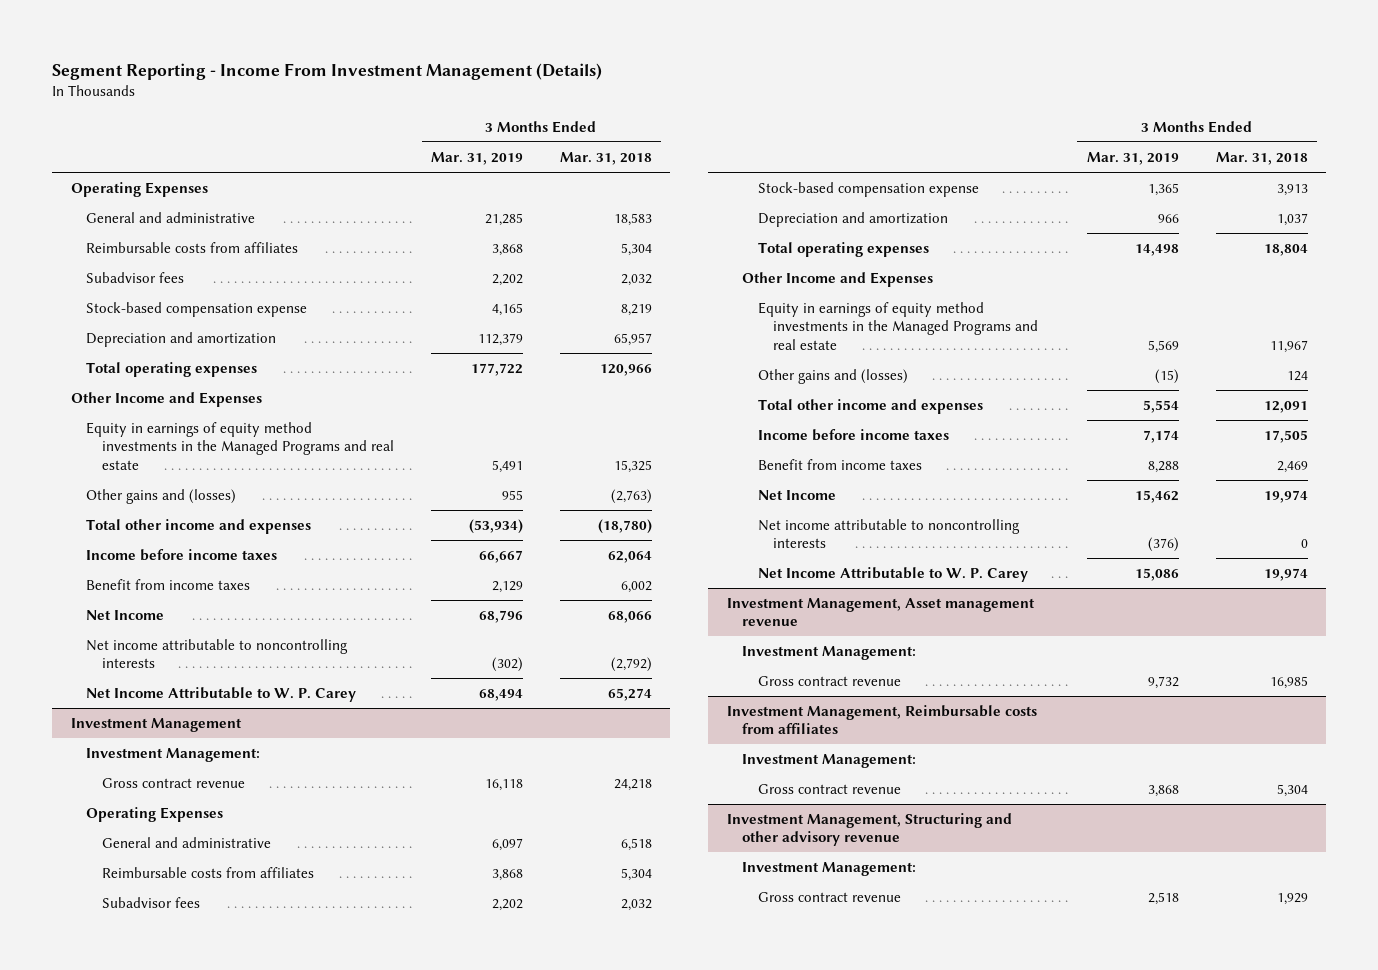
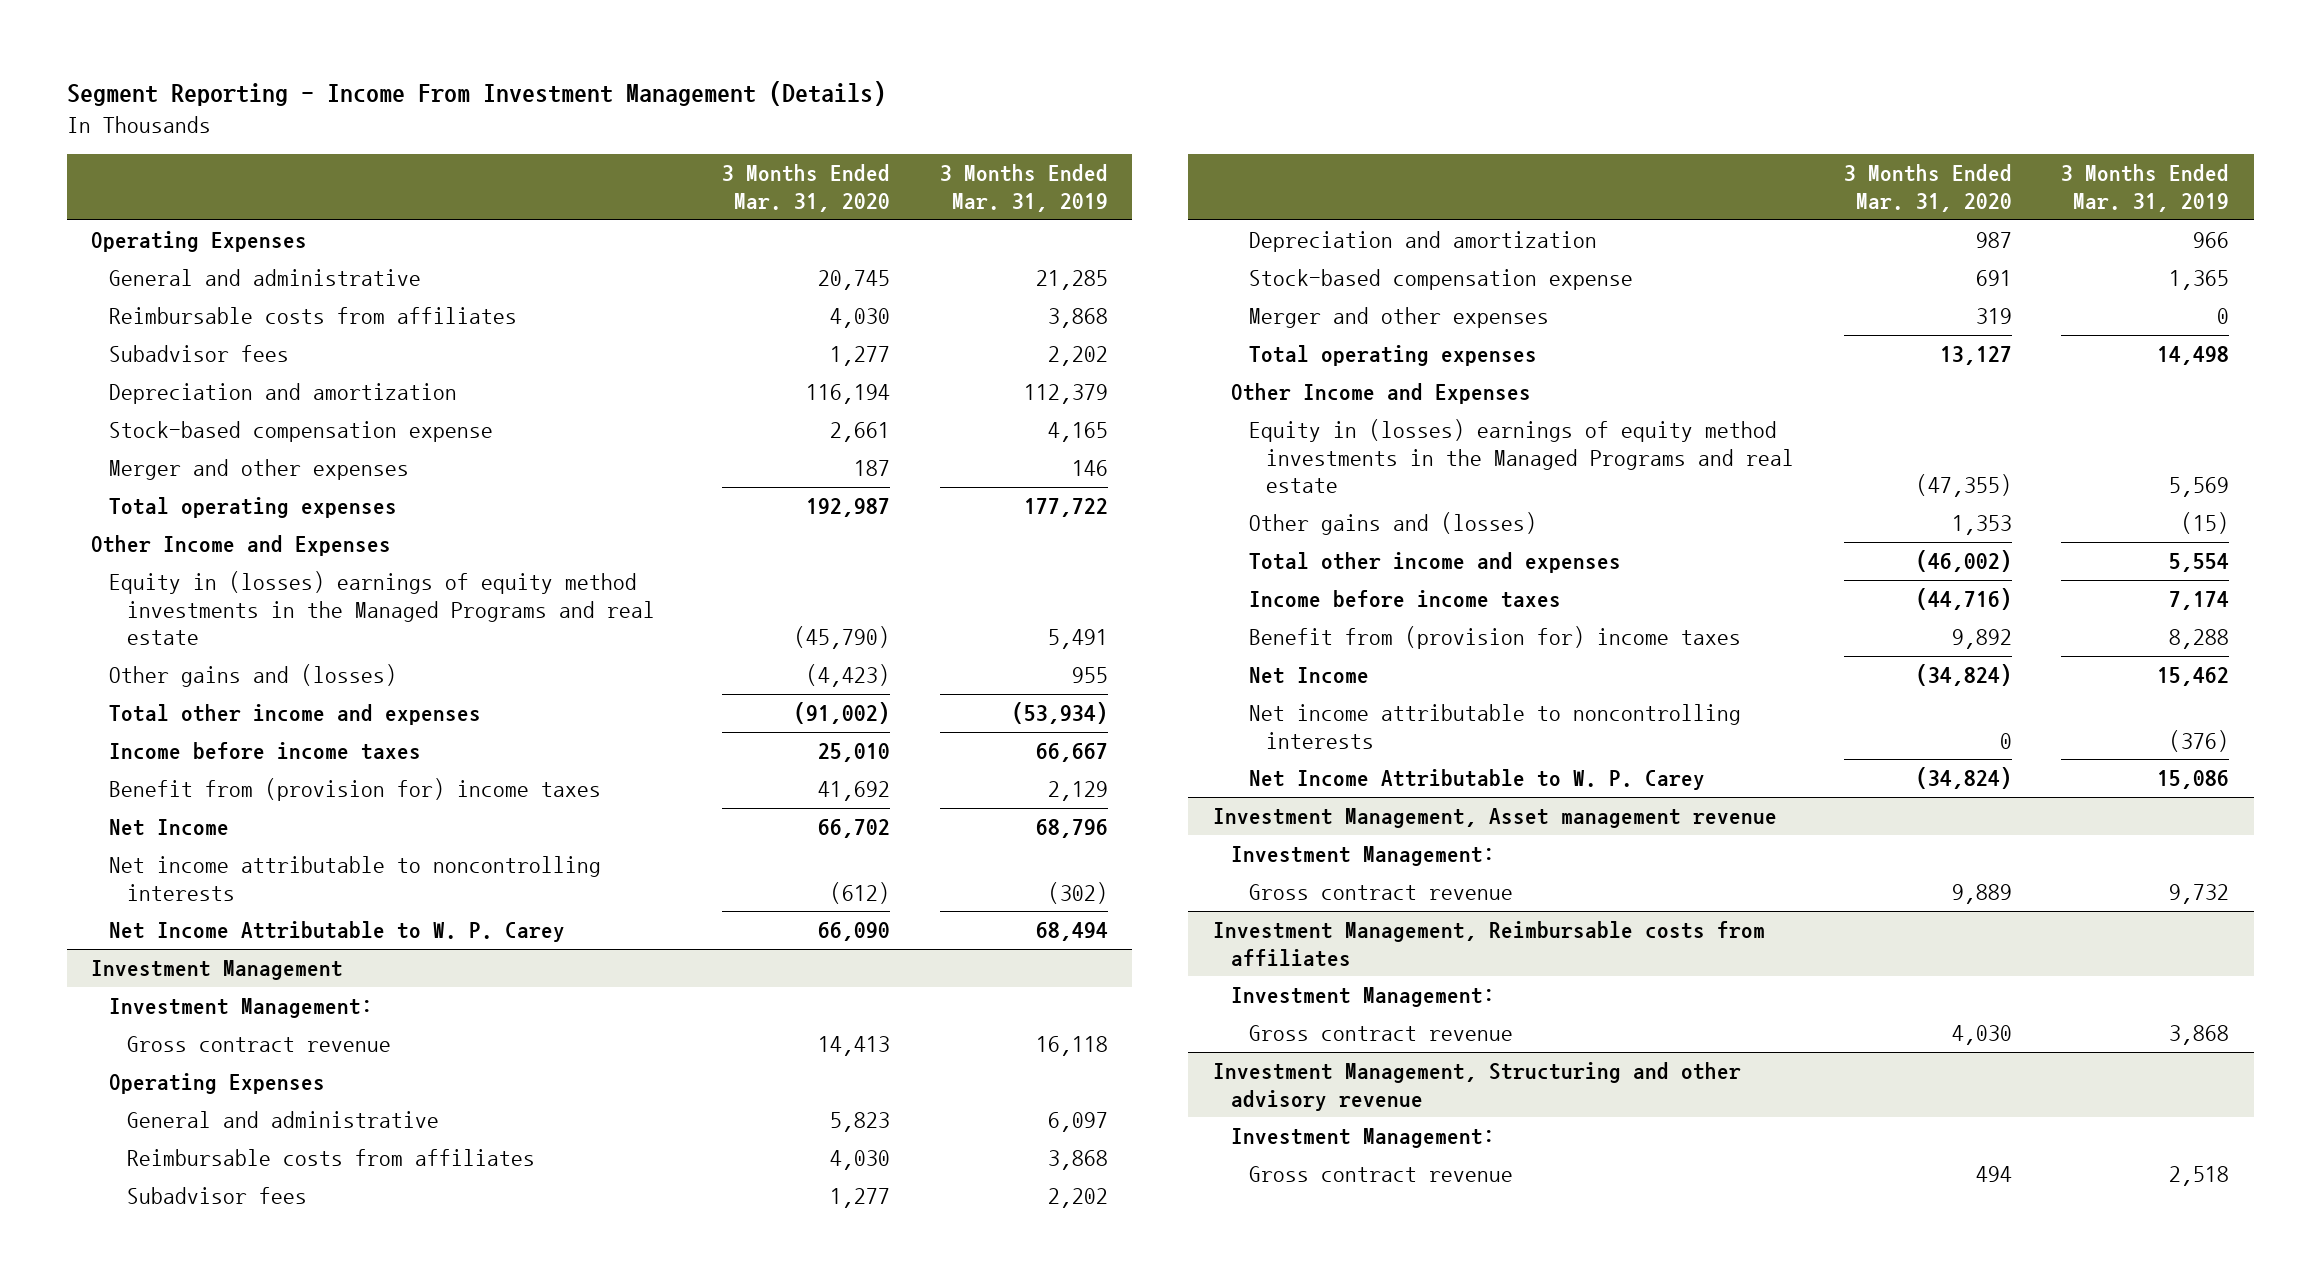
- | 3 Months Ended Mar. 31, 2019 | 3 Months Ended Mar. 31, 2018
+ | 3 Months Ended Mar. 31, 2020 | 3 Months Ended Mar. 31, 2019
moved down: Stock-based compensation expense | 2,661 | 4,165
+ Merger and other expenses | 187 | 146
- Equity in earnings of equity method investments in the Managed Programs and real estate | 5,491 | 15,325
+ Equity in (losses) earnings of equity method investments in the Managed Programs and real estate | (45,790) | 5,491
- Benefit from income taxes | 2,129 | 6,002
+ Benefit from (provision for) income taxes | 41,692 | 2,129
@ Investment Management
moved down: Stock-based compensation expense | 691 | 1,365
+ Merger and other expenses | 319 | 0
- Equity in earnings of equity method investments in the Managed Programs and real estate | 5,569 | 11,967
+ Equity in (losses) earnings of equity method investments in the Managed Programs and real estate | (47,355) | 5,569
- Benefit from income taxes | 8,288 | 2,469
+ Benefit from (provision for) income taxes | 9,892 | 8,288

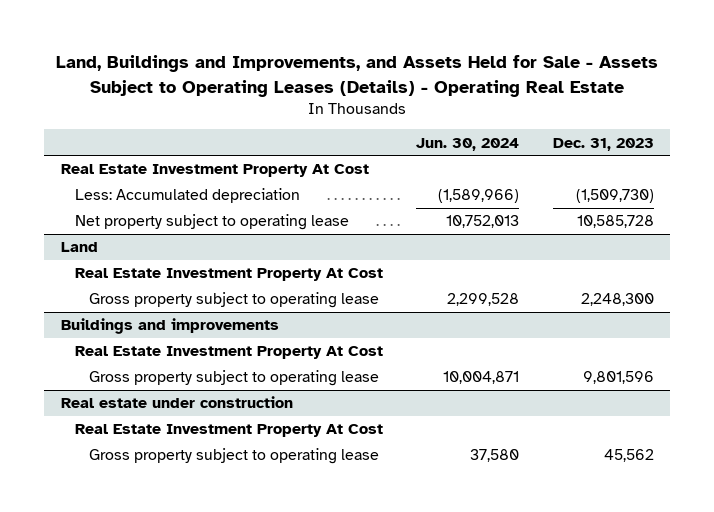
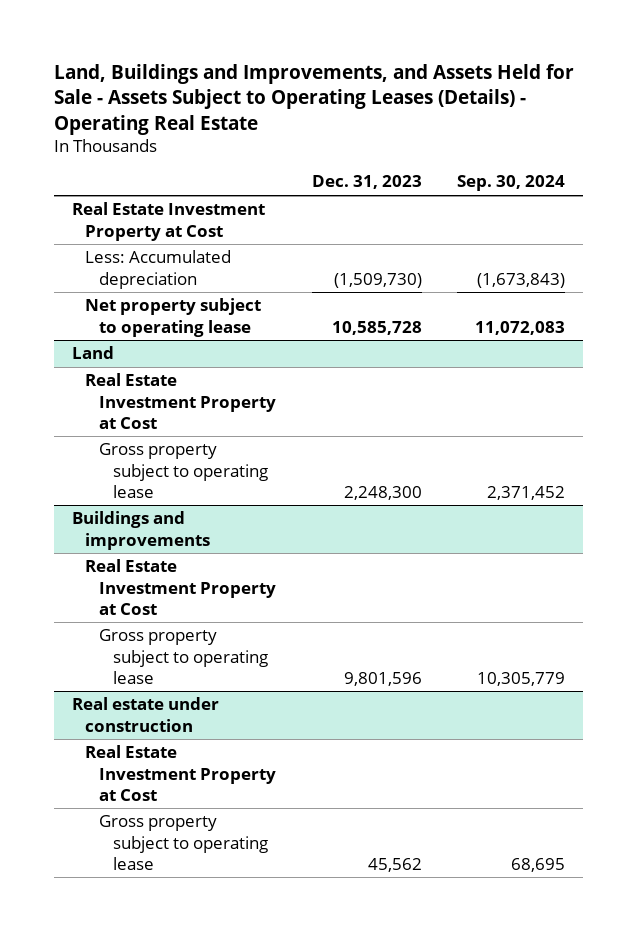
- | Jun. 30, 2024 | Dec. 31, 2023
+ | Dec. 31, 2023 | Sep. 30, 2024
- Real Estate Investment Property At Cost
+ Real Estate Investment Property at Cost
@ Land
- Real Estate Investment Property At Cost
+ Real Estate Investment Property at Cost
@ Buildings and improvements
- Real Estate Investment Property At Cost
+ Real Estate Investment Property at Cost
@ Real estate under construction
- Real Estate Investment Property At Cost
+ Real Estate Investment Property at Cost

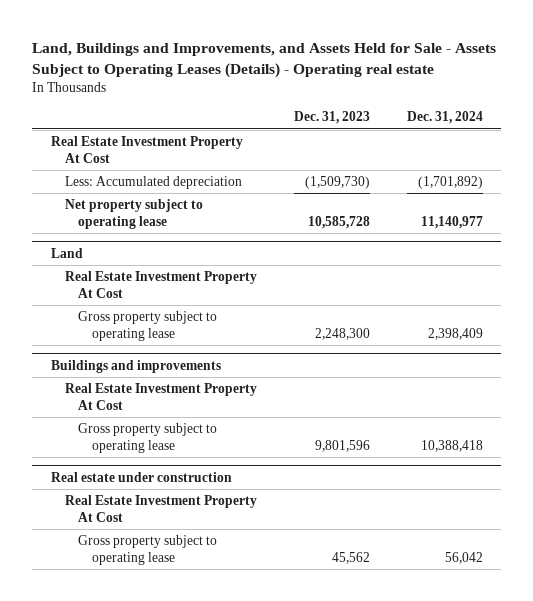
- Land, Buildings and Improvements, and Assets Held for Sale - Assets Subject to Operating Leases (Details) - Operating Real Estate
+ Land, Buildings and Improvements, and Assets Held for Sale - Assets Subject to Operating Leases (Details) - Operating real estate
- | Dec. 31, 2023 | Sep. 30, 2024
+ | Dec. 31, 2023 | Dec. 31, 2024
- Real Estate Investment Property at Cost
+ Real Estate Investment Property At Cost
@ Land
- Real Estate Investment Property at Cost
+ Real Estate Investment Property At Cost
@ Buildings and improvements
- Real Estate Investment Property at Cost
+ Real Estate Investment Property At Cost
@ Real estate under construction
- Real Estate Investment Property at Cost
+ Real Estate Investment Property At Cost

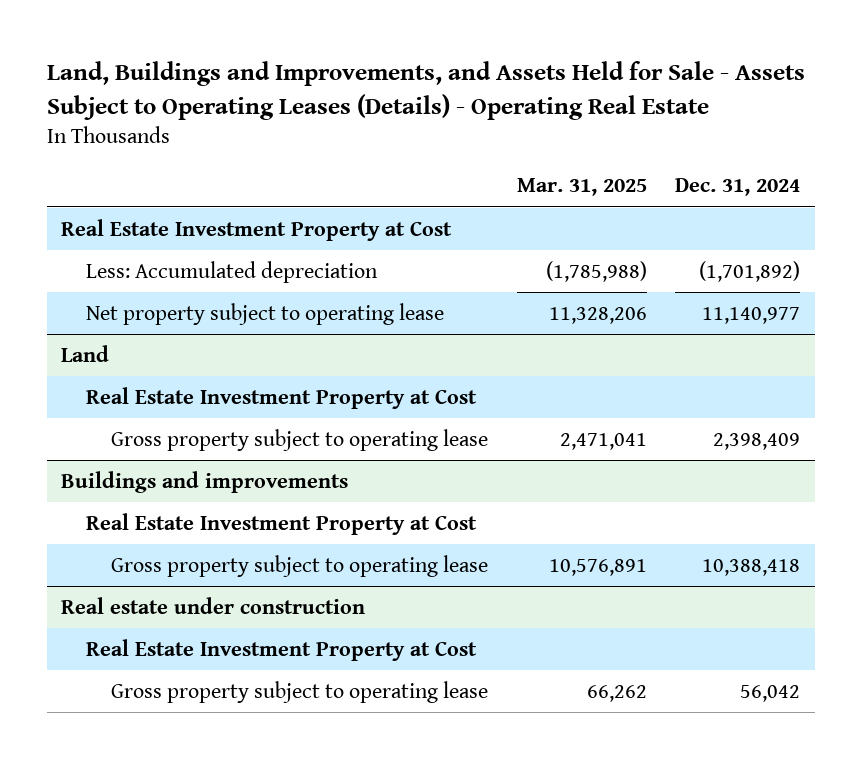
- Land, Buildings and Improvements, and Assets Held for Sale - Assets Subject to Operating Leases (Details) - Operating real estate
+ Land, Buildings and Improvements, and Assets Held for Sale - Assets Subject to Operating Leases (Details) - Operating Real Estate
- | Dec. 31, 2023 | Dec. 31, 2024
+ | Mar. 31, 2025 | Dec. 31, 2024
- Real Estate Investment Property At Cost
+ Real Estate Investment Property at Cost
@ Land
- Real Estate Investment Property At Cost
+ Real Estate Investment Property at Cost
@ Buildings and improvements
- Real Estate Investment Property At Cost
+ Real Estate Investment Property at Cost
@ Real estate under construction
- Real Estate Investment Property At Cost
+ Real Estate Investment Property at Cost

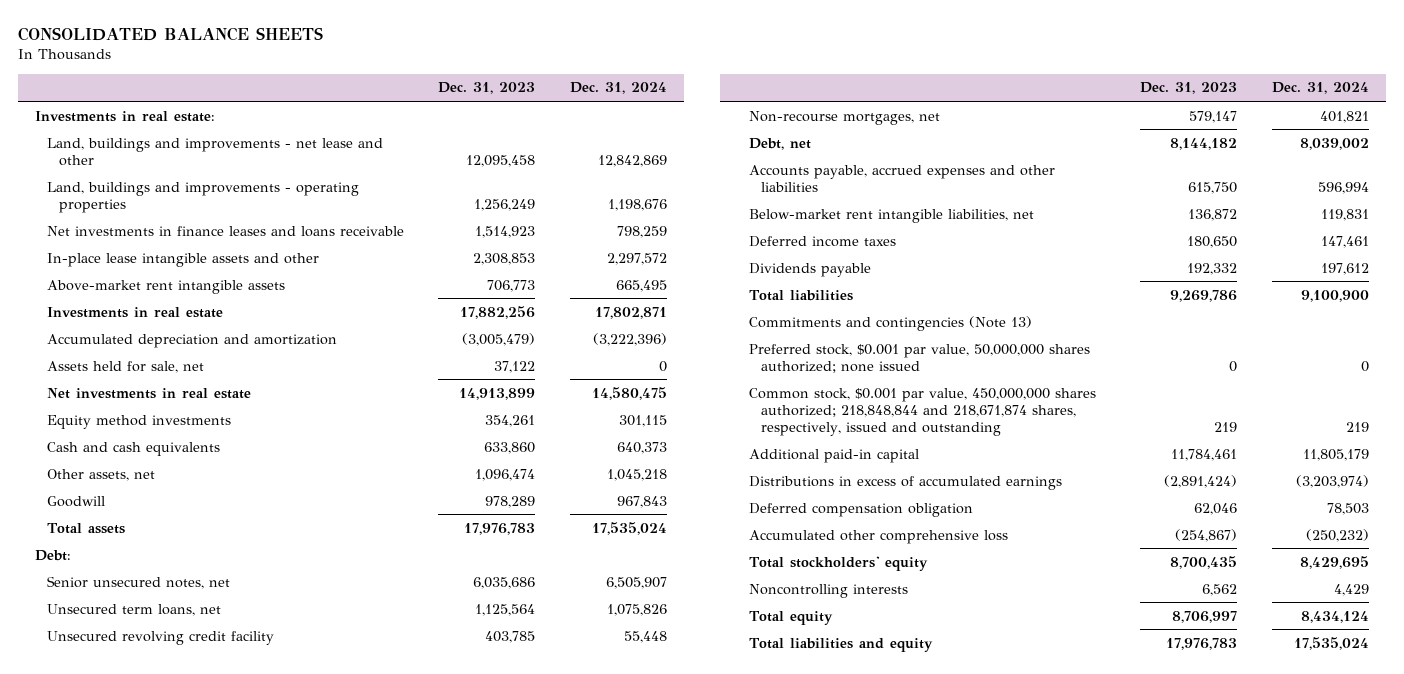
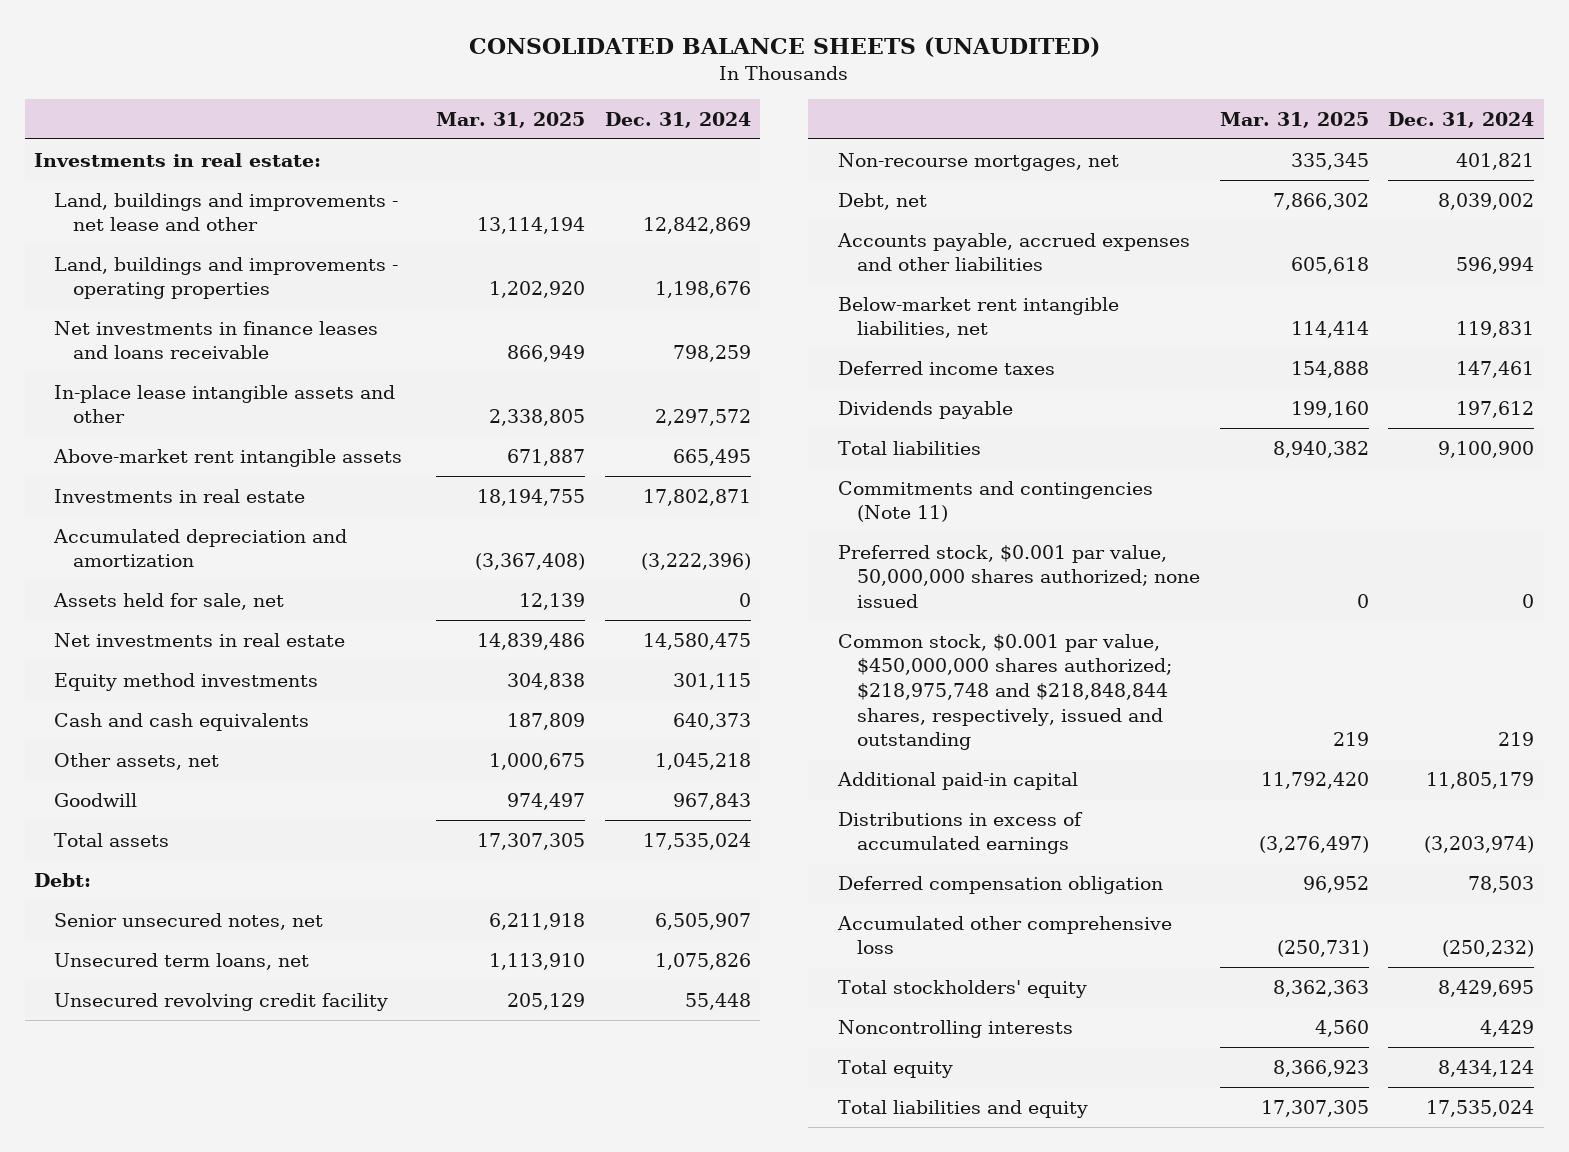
- CONSOLIDATED BALANCE SHEETS
+ CONSOLIDATED BALANCE SHEETS (UNAUDITED)
- | Dec. 31, 2023 | Dec. 31, 2024
+ | Mar. 31, 2025 | Dec. 31, 2024
- Commitments and contingencies (Note 13)
+ Commitments and contingencies (Note 11)
- Common stock, $0.001 par value, 450,000,000 shares authorized; 218,848,844 and 218,671,874 shares, respectively, issued and outstanding | 219 | 219
+ Common stock, $0.001 par value, $450,000,000 shares authorized; $218,975,748 and $218,848,844 shares, respectively, issued and outstanding | 219 | 219

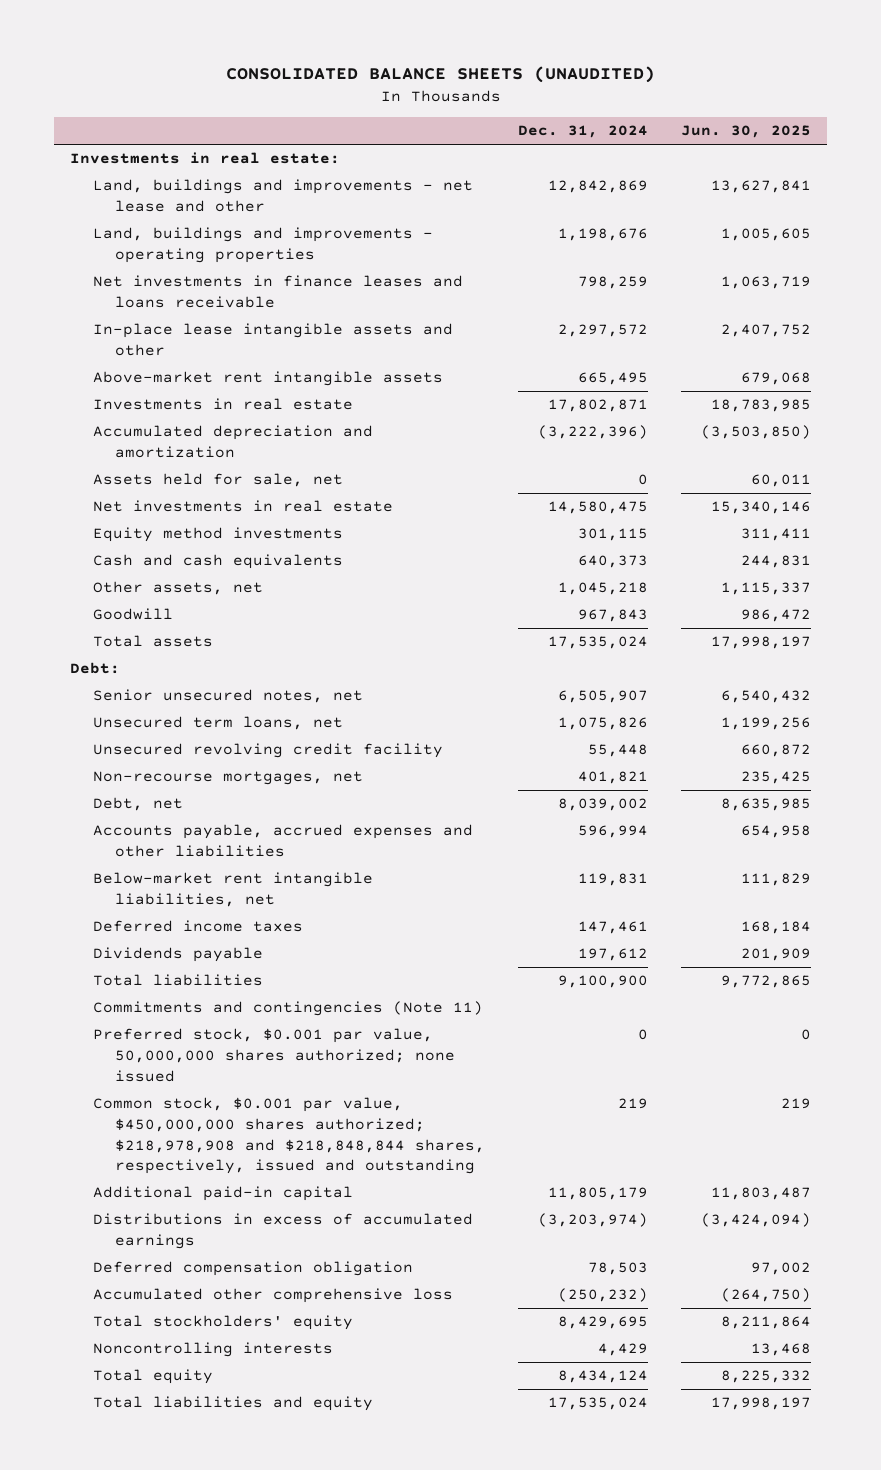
- | Mar. 31, 2025 | Dec. 31, 2024
+ | Dec. 31, 2024 | Jun. 30, 2025
- Common stock, $0.001 par value, $450,000,000 shares authorized; $218,975,748 and $218,848,844 shares, respectively, issued and outstanding | 219 | 219
+ Common stock, $0.001 par value, $450,000,000 shares authorized; $218,978,908 and $218,848,844 shares, respectively, issued and outstanding | 219 | 219

